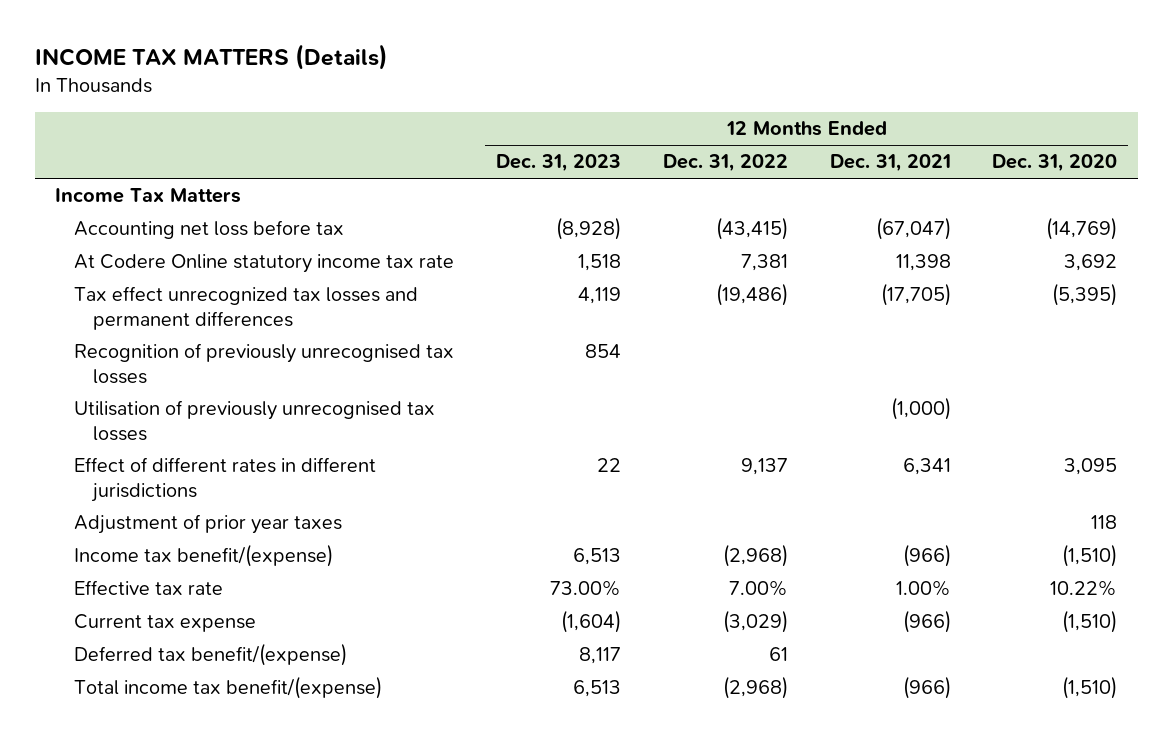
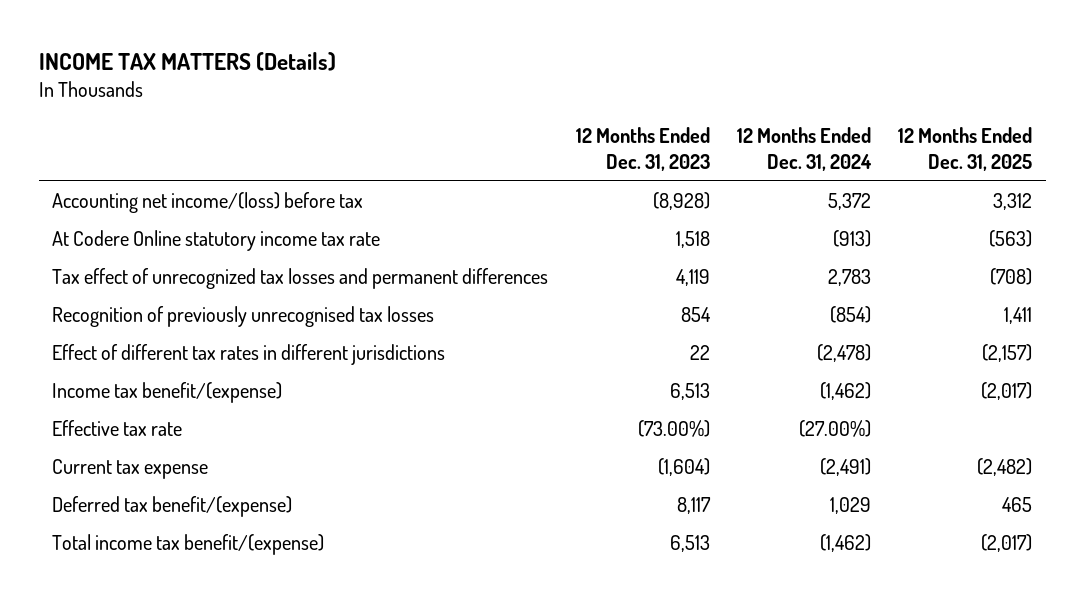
- | 12 Months Ended Dec. 31, 2023 | 12 Months Ended Dec. 31, 2022 | 12 Months Ended Dec. 31, 2021 | 12 Months Ended Dec. 31, 2020
+ | 12 Months Ended Dec. 31, 2023 | 12 Months Ended Dec. 31, 2024 | 12 Months Ended Dec. 31, 2025
- Income Tax Matters
- Accounting net loss before tax | (8,928) | (43,415) | (67,047) | (14,769)
+ Accounting net income/(loss) before tax | (8,928) | 5,372 | 3,312
- Tax effect unrecognized tax losses and permanent differences | 4,119 | (19,486) | (17,705) | (5,395)
+ Tax effect of unrecognized tax losses and permanent differences | 4,119 | 2,783 | (708)
- Utilisation of previously unrecognised tax losses | | | (1,000) |
- Effect of different rates in different jurisdictions | 22 | 9,137 | 6,341 | 3,095
- Adjustment of prior year taxes | | | | 118
+ Effect of different tax rates in different jurisdictions | 22 | (2,478) | (2,157)
- Effective tax rate | 73.00% | 7.00% | 1.00% | 10.22%
+ Effective tax rate | (73.00%) | (27.00%) |

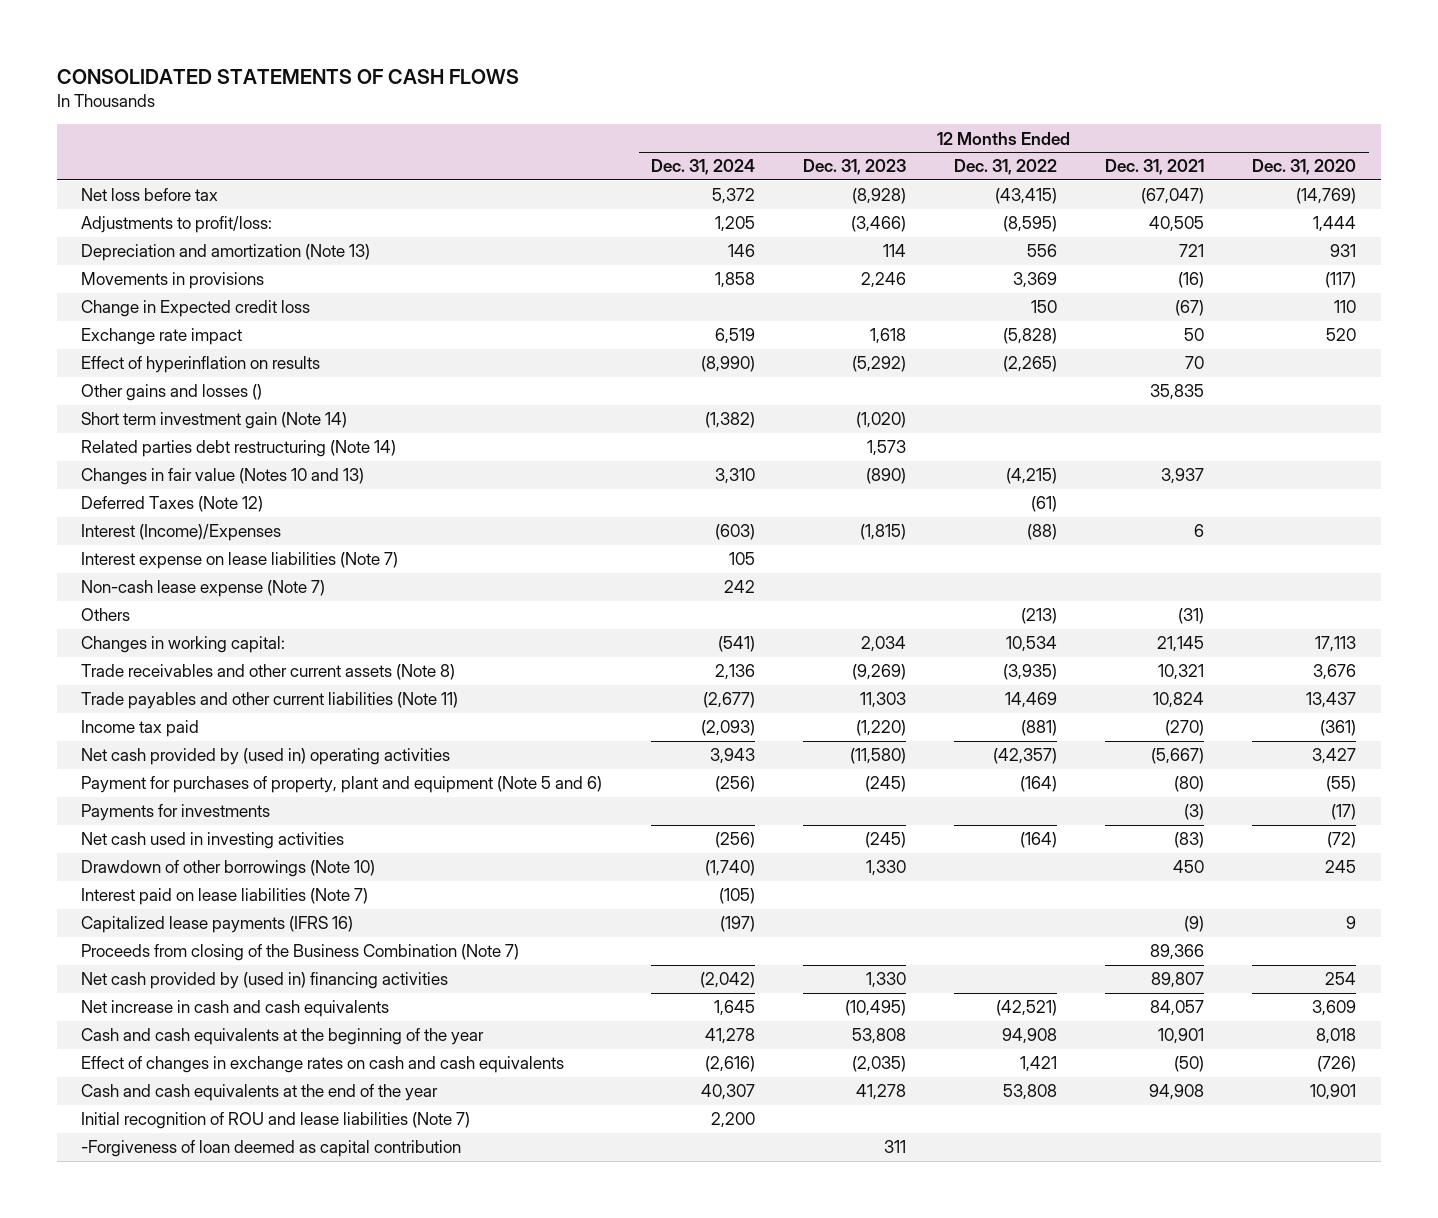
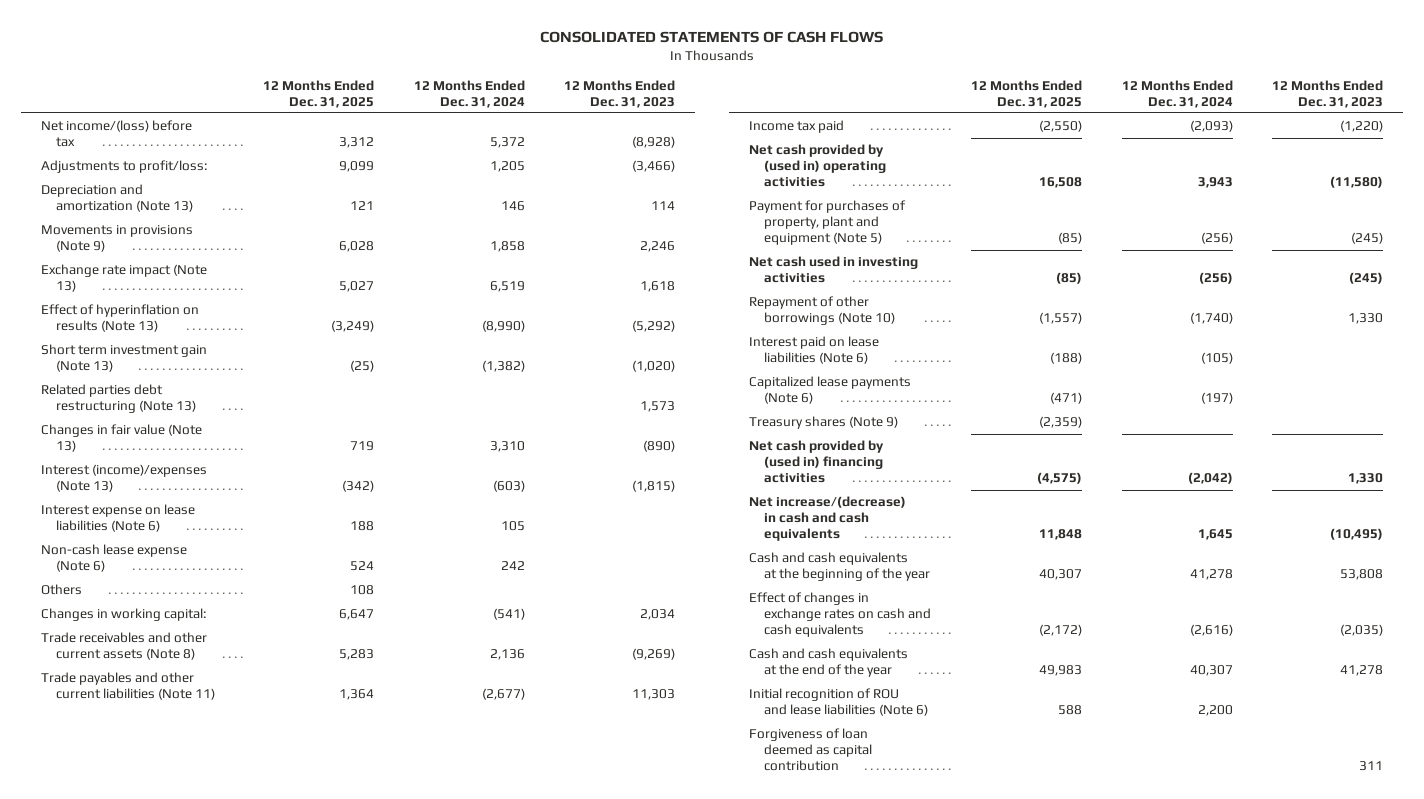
- | 12 Months Ended Dec. 31, 2024 | 12 Months Ended Dec. 31, 2023 | 12 Months Ended Dec. 31, 2022 | 12 Months Ended Dec. 31, 2021 | 12 Months Ended Dec. 31, 2020
+ | 12 Months Ended Dec. 31, 2025 | 12 Months Ended Dec. 31, 2024 | 12 Months Ended Dec. 31, 2023
- Net loss before tax | 5,372 | (8,928) | (43,415) | (67,047) | (14,769)
+ Net income/(loss) before tax | 3,312 | 5,372 | (8,928)
- Movements in provisions | 1,858 | 2,246 | 3,369 | (16) | (117)
- Change in Expected credit loss | | | 150 | (67) | 110
- Exchange rate impact | 6,519 | 1,618 | (5,828) | 50 | 520
- Effect of hyperinflation on results | (8,990) | (5,292) | (2,265) | 70 |
- Other gains and losses () | | | | 35,835 |
- Short term investment gain (Note 14) | (1,382) | (1,020) | | |
- Related parties debt restructuring (Note 14) | | 1,573 | | |
- Changes in fair value (Notes 10 and 13) | 3,310 | (890) | (4,215) | 3,937 |
- Deferred Taxes (Note 12) | | | (61) | |
- Interest (Income)/Expenses | (603) | (1,815) | (88) | 6 |
- Interest expense on lease liabilities (Note 7) | 105 | | | |
- Non-cash lease expense (Note 7) | 242 | | | |
+ Movements in provisions (Note 9) | 6,028 | 1,858 | 2,246
+ Exchange rate impact (Note 13) | 5,027 | 6,519 | 1,618
+ Effect of hyperinflation on results (Note 13) | (3,249) | (8,990) | (5,292)
+ Short term investment gain (Note 13) | (25) | (1,382) | (1,020)
+ Related parties debt restructuring (Note 13) | | | 1,573
+ Changes in fair value (Note 13) | 719 | 3,310 | (890)
+ Interest (income)/expenses (Note 13) | (342) | (603) | (1,815)
+ Interest expense on lease liabilities (Note 6) | 188 | 105 |
+ Non-cash lease expense (Note 6) | 524 | 242 |
- Payment for purchases of property, plant and equipment (Note 5 and 6) | (256) | (245) | (164) | (80) | (55)
- Payments for investments | | | | (3) | (17)
+ Payment for purchases of property, plant and equipment (Note 5) | (85) | (256) | (245)
- Drawdown of other borrowings (Note 10) | (1,740) | 1,330 | | 450 | 245
- Interest paid on lease liabilities (Note 7) | (105) | | | |
- Capitalized lease payments (IFRS 16) | (197) | | | (9) | 9
- Proceeds from closing of the Business Combination (Note 7) | | | | 89,366 |
+ Repayment of other borrowings (Note 10) | (1,557) | (1,740) | 1,330
+ Interest paid on lease liabilities (Note 6) | (188) | (105) |
+ Capitalized lease payments (Note 6) | (471) | (197) |
+ Treasury shares (Note 9) | (2,359) | |
- Net increase in cash and cash equivalents | 1,645 | (10,495) | (42,521) | 84,057 | 3,609
+ Net increase/(decrease) in cash and cash equivalents | 11,848 | 1,645 | (10,495)
- Initial recognition of ROU and lease liabilities (Note 7) | 2,200 | | | |
- -Forgiveness of loan deemed as capital contribution | | 311 | | |
+ Initial recognition of ROU and lease liabilities (Note 6) | 588 | 2,200 |
+ Forgiveness of loan deemed as capital contribution | | | 311

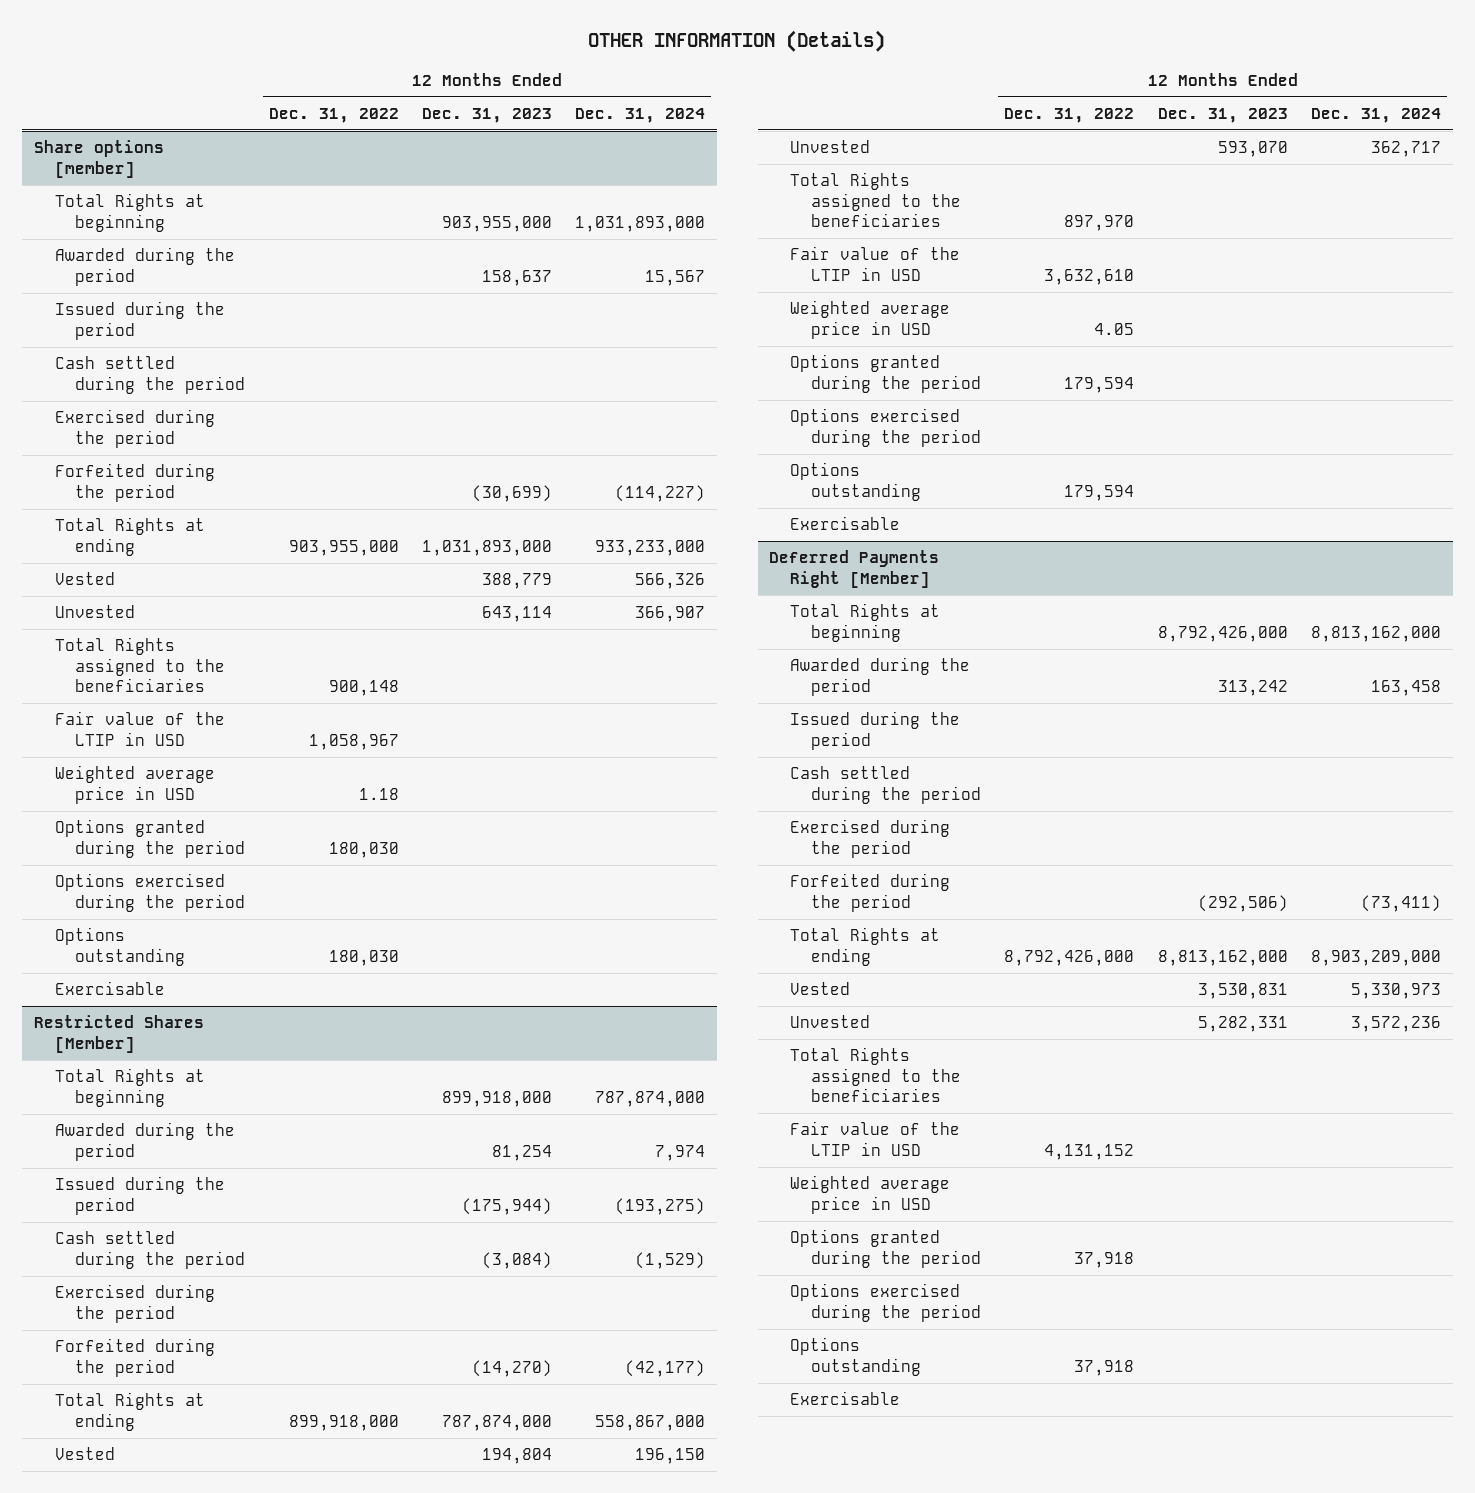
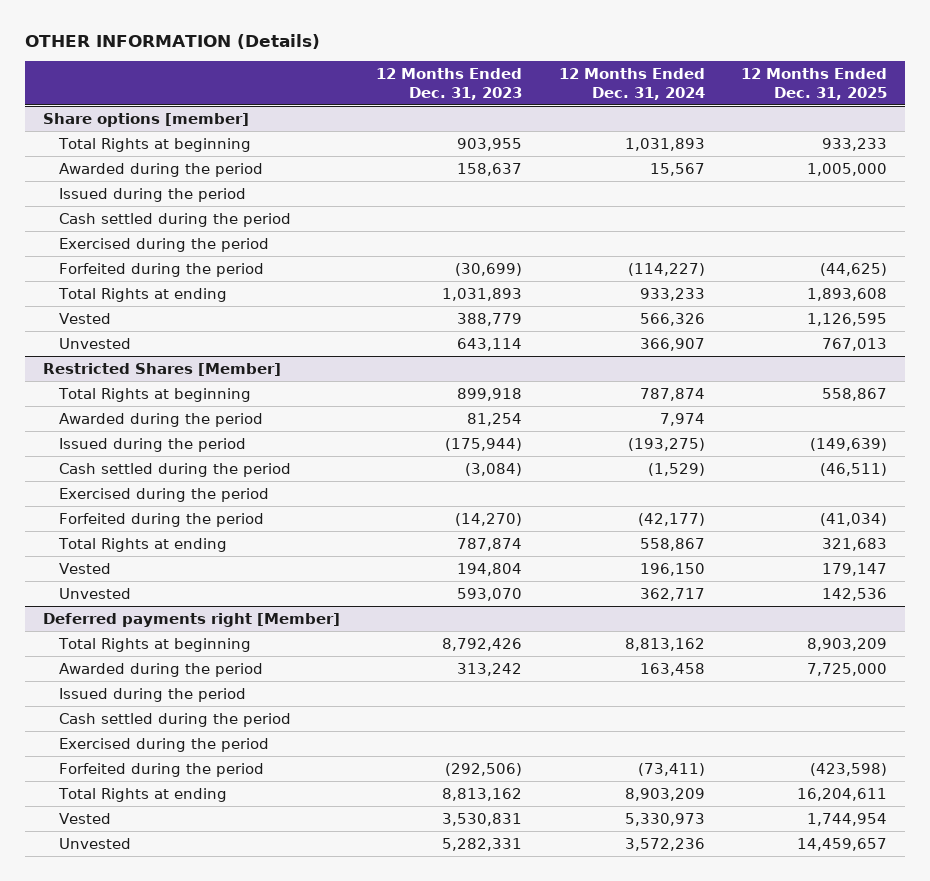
- | 12 Months Ended Dec. 31, 2022 | 12 Months Ended Dec. 31, 2023 | 12 Months Ended Dec. 31, 2024
+ | 12 Months Ended Dec. 31, 2023 | 12 Months Ended Dec. 31, 2024 | 12 Months Ended Dec. 31, 2025
@ Share options [member]
- Total Rights at beginning | | 903,955,000 | 1,031,893,000
+ Total Rights at beginning | 903,955 | 1,031,893 | 933,233
- Total Rights at ending | 903,955,000 | 1,031,893,000 | 933,233,000
+ Total Rights at ending | 1,031,893 | 933,233 | 1,893,608
- Total Rights assigned to the beneficiaries | 900,148 | |
- Fair value of the LTIP in USD | 1,058,967 | |
- Weighted average price in USD | 1.18 | |
- Options granted during the period | 180,030 | |
- Options exercised during the period
- Options outstanding | 180,030 | |
- Exercisable
@ Restricted Shares [Member]
- Total Rights at beginning | | 899,918,000 | 787,874,000
+ Total Rights at beginning | 899,918 | 787,874 | 558,867
- Total Rights at ending | 899,918,000 | 787,874,000 | 558,867,000
+ Total Rights at ending | 787,874 | 558,867 | 321,683
- Total Rights assigned to the beneficiaries | 897,970 | |
- Fair value of the LTIP in USD | 3,632,610 | |
- Weighted average price in USD | 4.05 | |
- Options granted during the period | 179,594 | |
- Options exercised during the period
- Options outstanding | 179,594 | |
- Exercisable
- Deferred Payments Right [Member]
- Total Rights at beginning | | 8,792,426,000 | 8,813,162,000
+ Deferred payments right [Member]
+ Total Rights at beginning | 8,792,426 | 8,813,162 | 8,903,209
- Total Rights at ending | 8,792,426,000 | 8,813,162,000 | 8,903,209,000
+ Total Rights at ending | 8,813,162 | 8,903,209 | 16,204,611
- Total Rights assigned to the beneficiaries
- Fair value of the LTIP in USD | 4,131,152 | |
- Weighted average price in USD
- Options granted during the period | 37,918 | |
- Options exercised during the period
- Options outstanding | 37,918 | |
- Exercisable

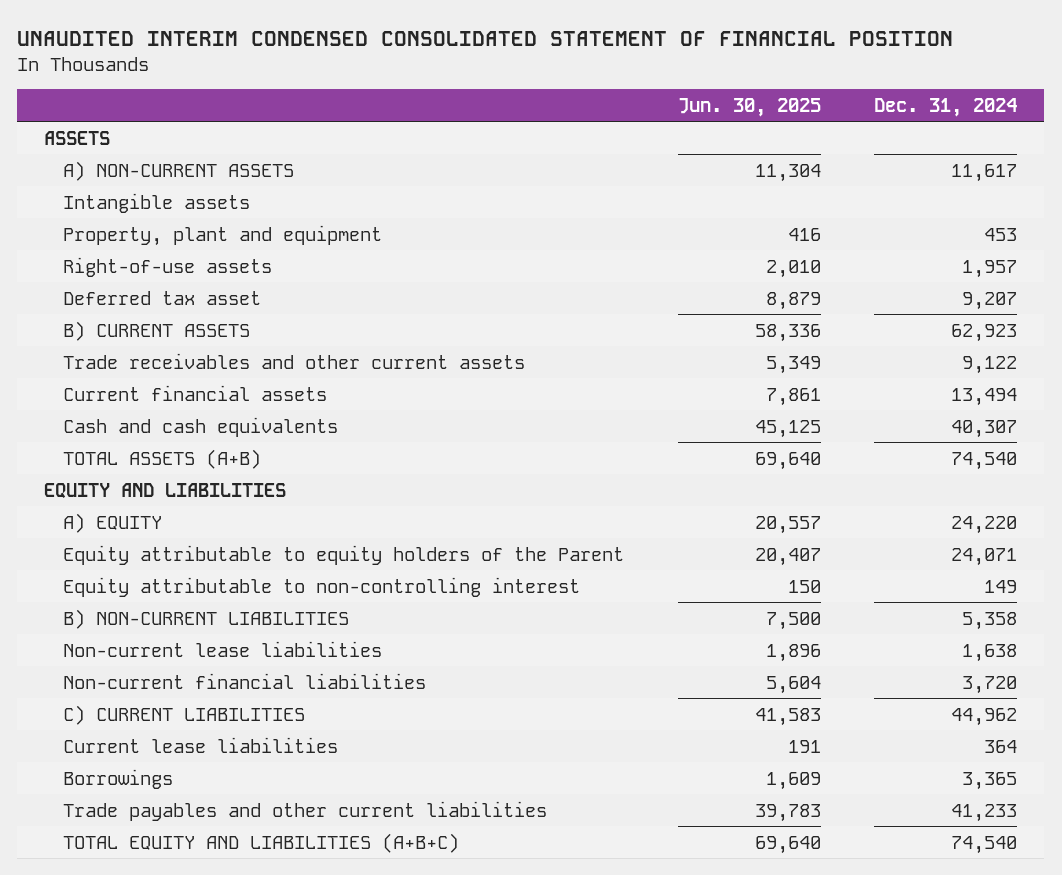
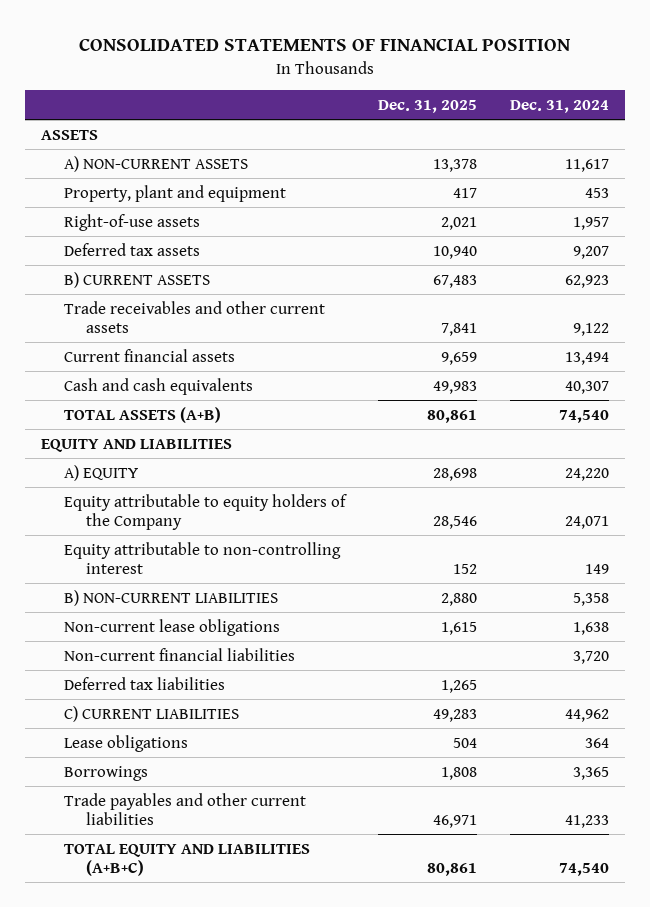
- UNAUDITED INTERIM CONDENSED CONSOLIDATED STATEMENT OF FINANCIAL POSITION
+ CONSOLIDATED STATEMENTS OF FINANCIAL POSITION
- | Jun. 30, 2025 | Dec. 31, 2024
+ | Dec. 31, 2025 | Dec. 31, 2024
- Intangible assets
- Deferred tax asset | 8,879 | 9,207
+ Deferred tax assets | 10,940 | 9,207
- Equity attributable to equity holders of the Parent | 20,407 | 24,071
+ Equity attributable to equity holders of the Company | 28,546 | 24,071
- Non-current lease liabilities | 1,896 | 1,638
+ Non-current lease obligations | 1,615 | 1,638
+ Deferred tax liabilities | 1,265 |
- Current lease liabilities | 191 | 364
+ Lease obligations | 504 | 364

